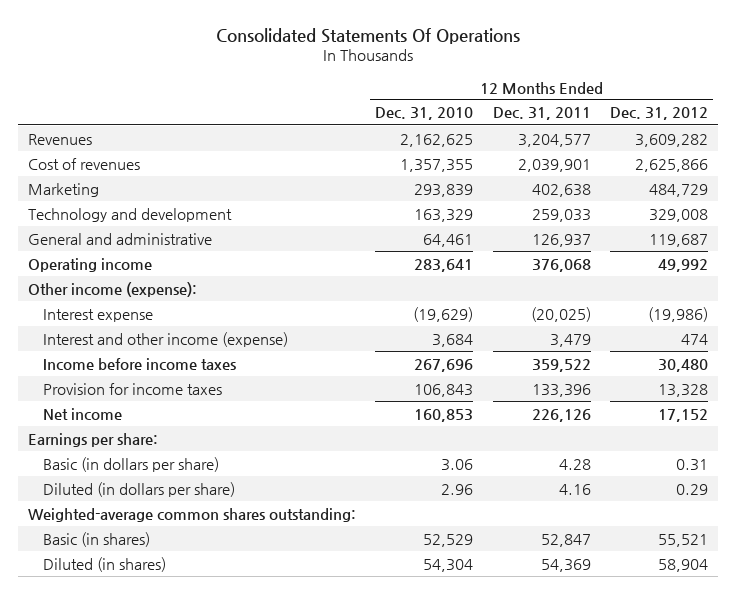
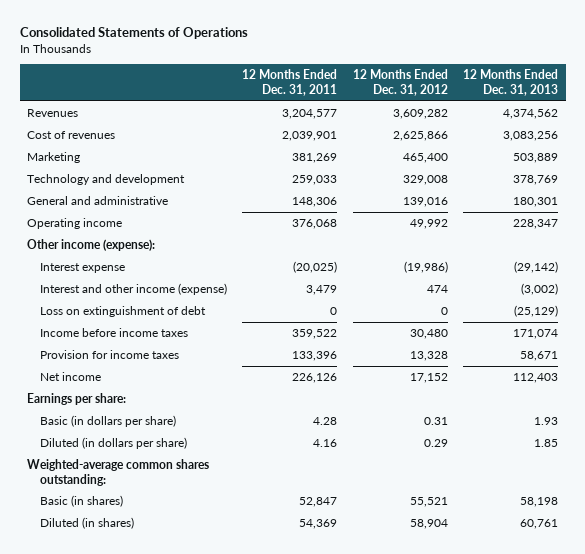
- Consolidated Statements Of Operations
+ Consolidated Statements of Operations
- | 12 Months Ended Dec. 31, 2010 | 12 Months Ended Dec. 31, 2011 | 12 Months Ended Dec. 31, 2012
+ | 12 Months Ended Dec. 31, 2011 | 12 Months Ended Dec. 31, 2012 | 12 Months Ended Dec. 31, 2013
- Marketing | 293,839 | 402,638 | 484,729
+ Marketing | 381,269 | 465,400 | 503,889
- General and administrative | 64,461 | 126,937 | 119,687
+ General and administrative | 148,306 | 139,016 | 180,301
+ Loss on extinguishment of debt | 0 | 0 | (25,129)

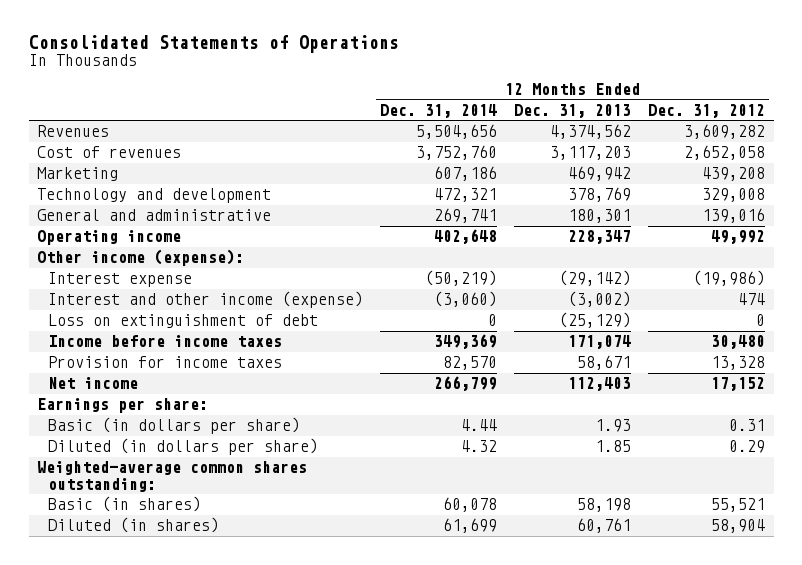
- | 12 Months Ended Dec. 31, 2011 | 12 Months Ended Dec. 31, 2012 | 12 Months Ended Dec. 31, 2013
+ | 12 Months Ended Dec. 31, 2014 | 12 Months Ended Dec. 31, 2013 | 12 Months Ended Dec. 31, 2012
- Cost of revenues | 2,039,901 | 2,625,866 | 3,083,256
- Marketing | 381,269 | 465,400 | 503,889
+ Cost of revenues | 3,752,760 | 3,117,203 | 2,652,058
+ Marketing | 607,186 | 469,942 | 439,208

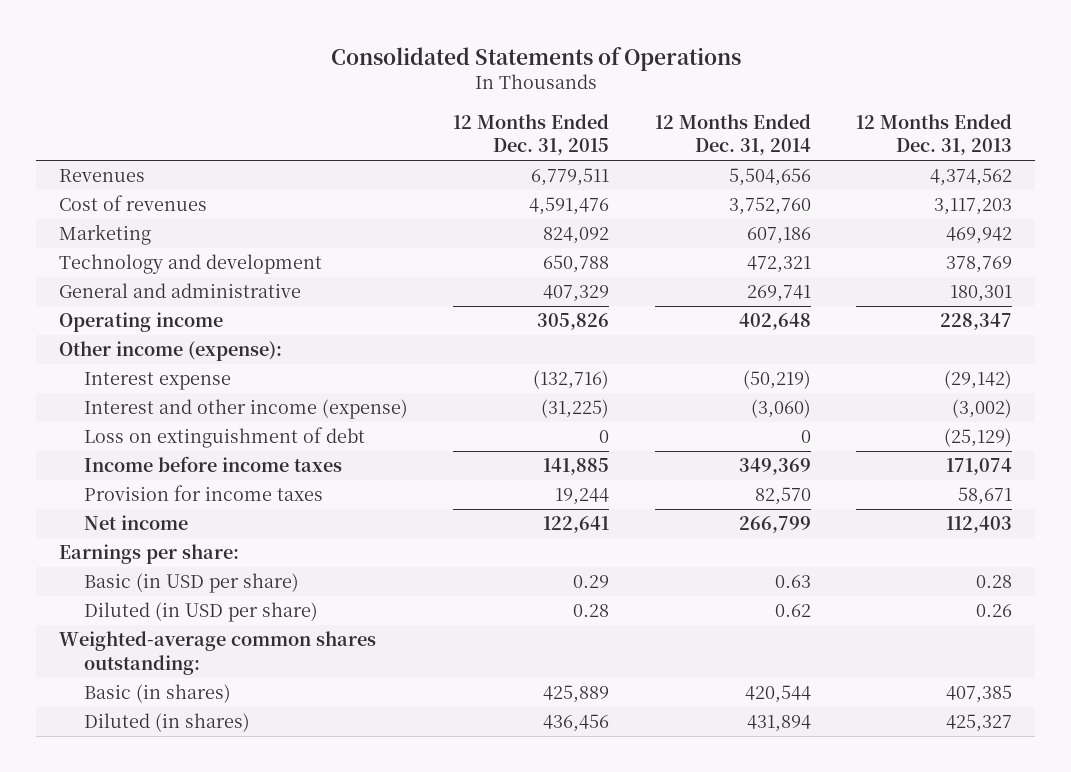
- | 12 Months Ended Dec. 31, 2014 | 12 Months Ended Dec. 31, 2013 | 12 Months Ended Dec. 31, 2012
+ | 12 Months Ended Dec. 31, 2015 | 12 Months Ended Dec. 31, 2014 | 12 Months Ended Dec. 31, 2013
- Basic (in dollars per share) | 4.44 | 1.93 | 0.31
- Diluted (in dollars per share) | 4.32 | 1.85 | 0.29
+ Basic (in USD per share) | 0.29 | 0.63 | 0.28
+ Diluted (in USD per share) | 0.28 | 0.62 | 0.26
- Basic (in shares) | 60,078 | 58,198 | 55,521
- Diluted (in shares) | 61,699 | 60,761 | 58,904
+ Basic (in shares) | 425,889 | 420,544 | 407,385
+ Diluted (in shares) | 436,456 | 431,894 | 425,327

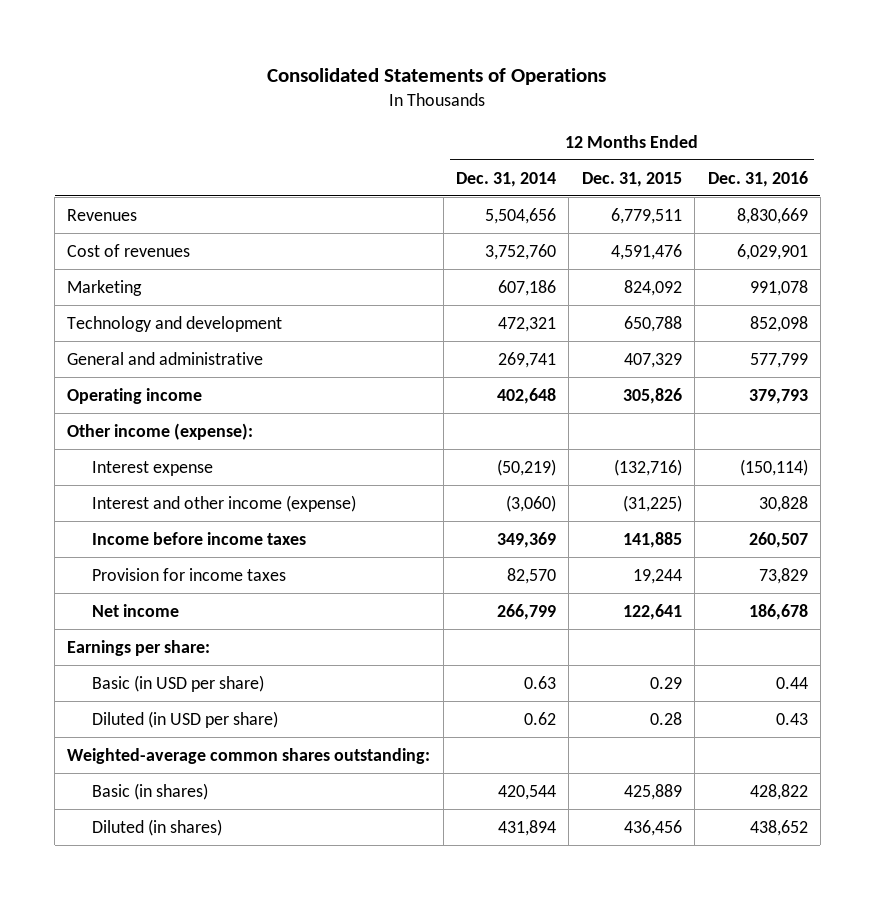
- | 12 Months Ended Dec. 31, 2015 | 12 Months Ended Dec. 31, 2014 | 12 Months Ended Dec. 31, 2013
+ | 12 Months Ended Dec. 31, 2014 | 12 Months Ended Dec. 31, 2015 | 12 Months Ended Dec. 31, 2016
- Loss on extinguishment of debt | 0 | 0 | (25,129)

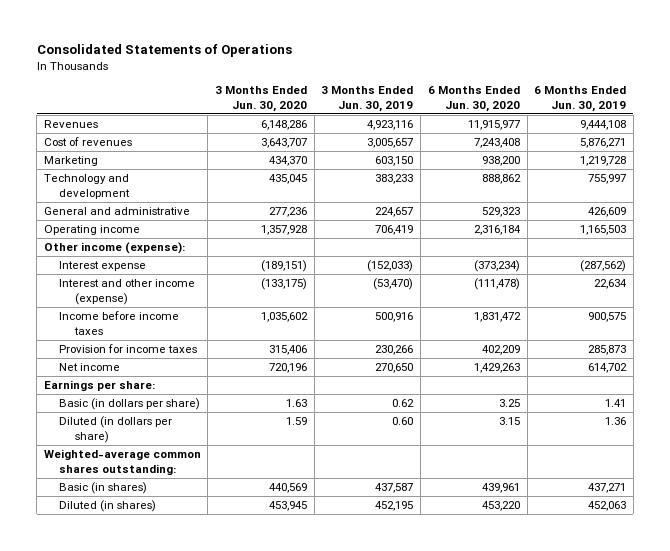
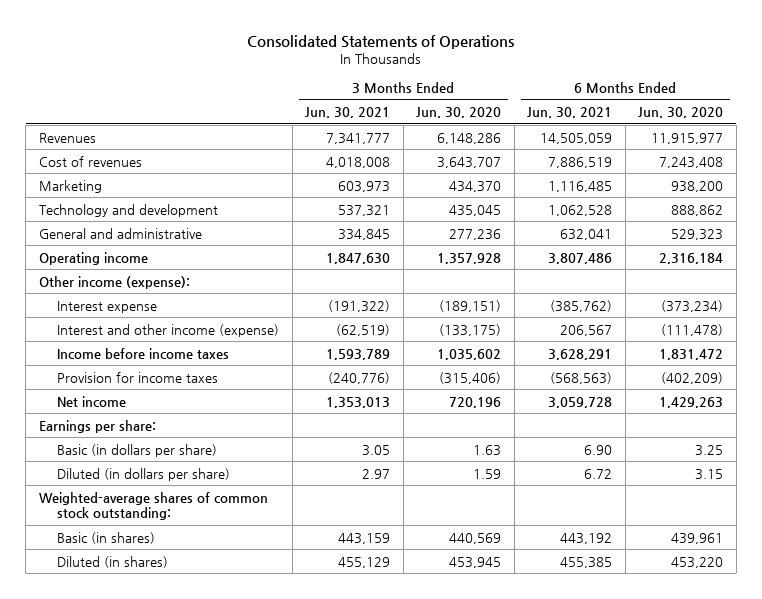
- | 3 Months Ended Jun. 30, 2020 | 3 Months Ended Jun. 30, 2019 | 6 Months Ended Jun. 30, 2020 | 6 Months Ended Jun. 30, 2019
+ | 3 Months Ended Jun. 30, 2021 | 3 Months Ended Jun. 30, 2020 | 6 Months Ended Jun. 30, 2021 | 6 Months Ended Jun. 30, 2020
- Provision for income taxes | 315,406 | 230,266 | 402,209 | 285,873
+ Provision for income taxes | (240,776) | (315,406) | (568,563) | (402,209)
- Weighted-average common shares outstanding:
+ Weighted-average shares of common stock outstanding:

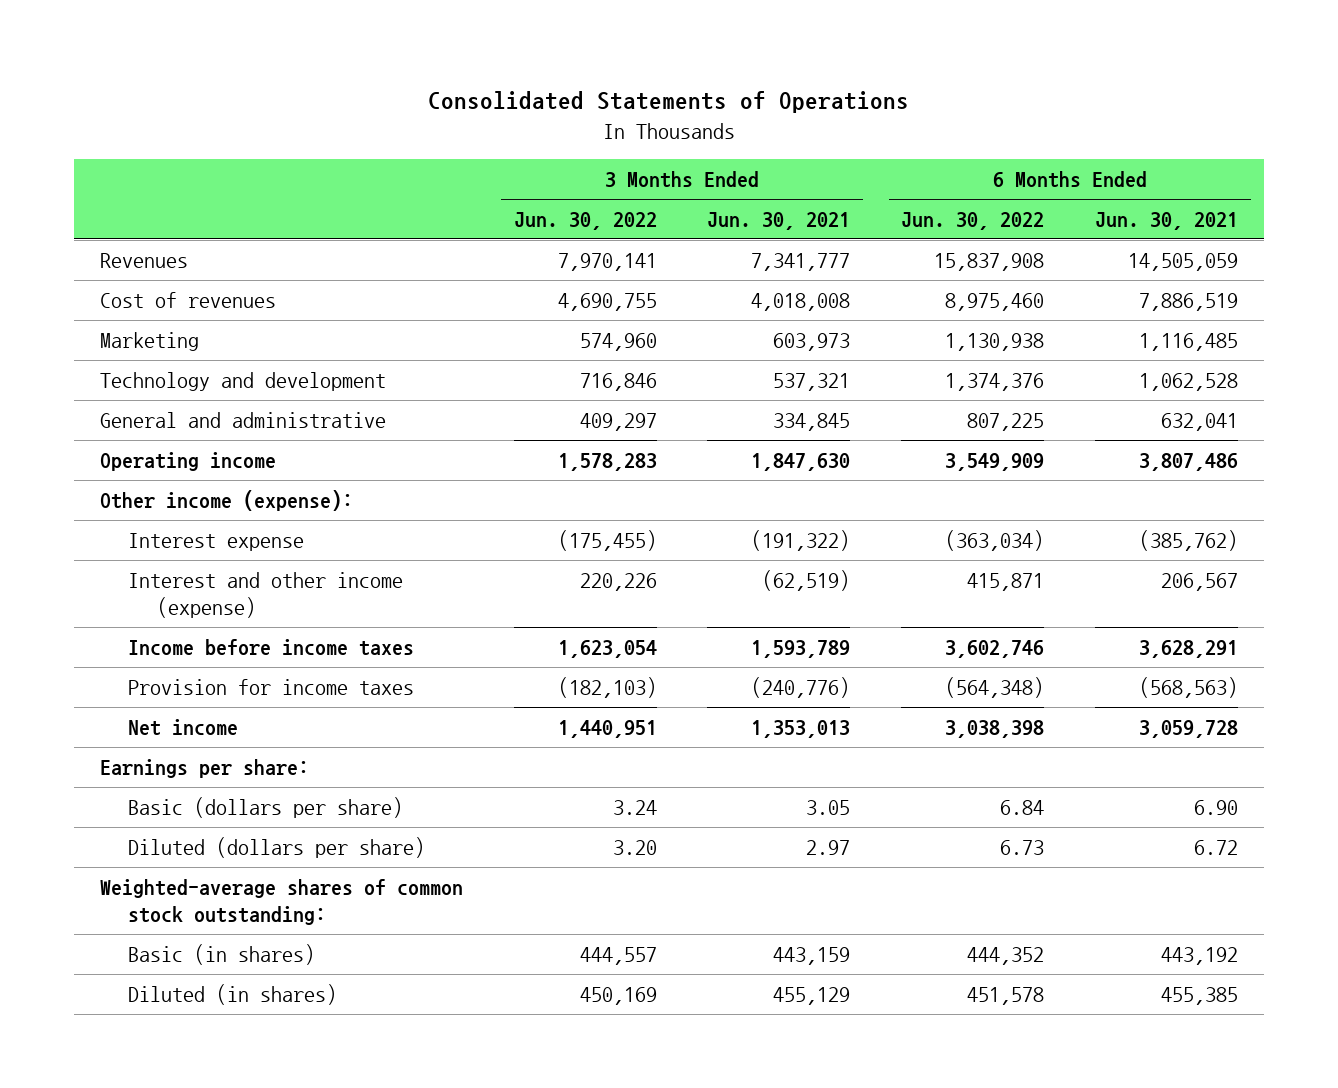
- | 3 Months Ended Jun. 30, 2021 | 3 Months Ended Jun. 30, 2020 | 6 Months Ended Jun. 30, 2021 | 6 Months Ended Jun. 30, 2020
+ | 3 Months Ended Jun. 30, 2022 | 3 Months Ended Jun. 30, 2021 | 6 Months Ended Jun. 30, 2022 | 6 Months Ended Jun. 30, 2021
- Basic (in dollars per share) | 3.05 | 1.63 | 6.90 | 3.25
- Diluted (in dollars per share) | 2.97 | 1.59 | 6.72 | 3.15
+ Basic (dollars per share) | 3.24 | 3.05 | 6.84 | 6.90
+ Diluted (dollars per share) | 3.20 | 2.97 | 6.73 | 6.72

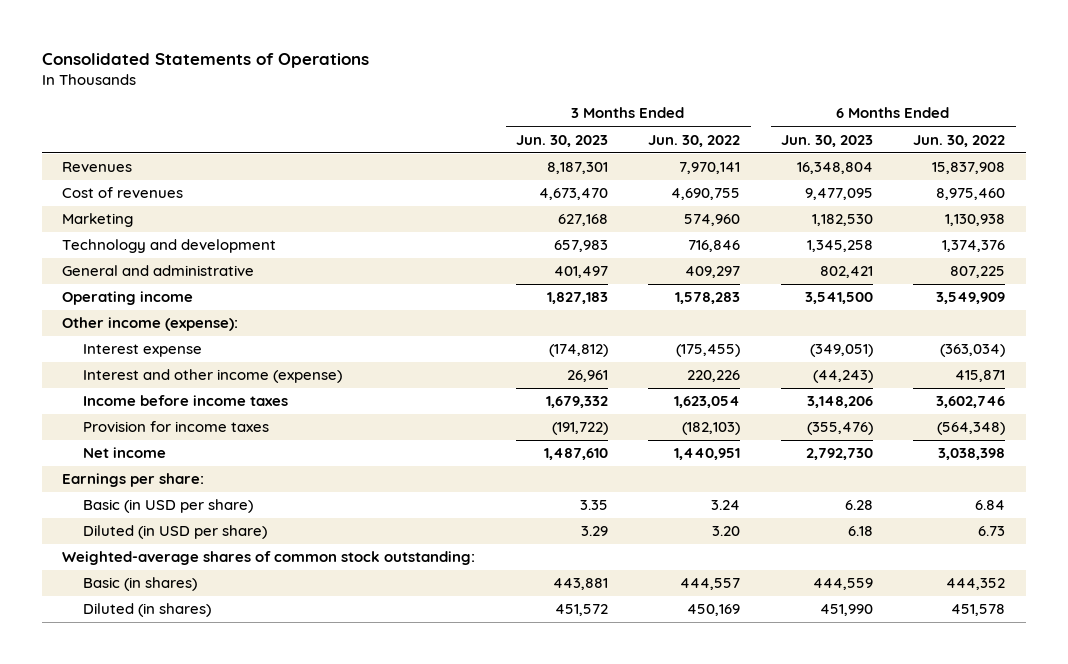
- | 3 Months Ended Jun. 30, 2022 | 3 Months Ended Jun. 30, 2021 | 6 Months Ended Jun. 30, 2022 | 6 Months Ended Jun. 30, 2021
+ | 3 Months Ended Jun. 30, 2023 | 3 Months Ended Jun. 30, 2022 | 6 Months Ended Jun. 30, 2023 | 6 Months Ended Jun. 30, 2022
- Basic (dollars per share) | 3.24 | 3.05 | 6.84 | 6.90
- Diluted (dollars per share) | 3.20 | 2.97 | 6.73 | 6.72
+ Basic (in USD per share) | 3.35 | 3.24 | 6.28 | 6.84
+ Diluted (in USD per share) | 3.29 | 3.20 | 6.18 | 6.73

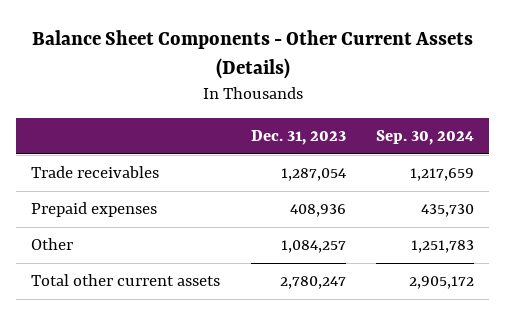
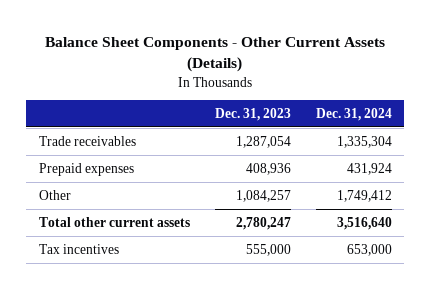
- | Dec. 31, 2023 | Sep. 30, 2024
+ | Dec. 31, 2023 | Dec. 31, 2024
+ Tax incentives | 555,000 | 653,000

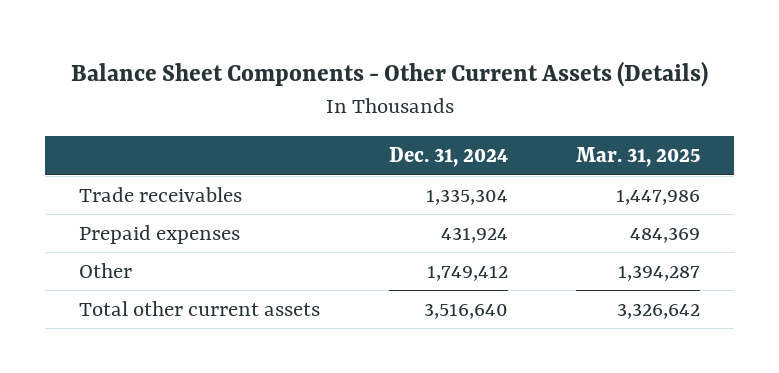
- | Dec. 31, 2023 | Dec. 31, 2024
+ | Dec. 31, 2024 | Mar. 31, 2025
- Tax incentives | 555,000 | 653,000

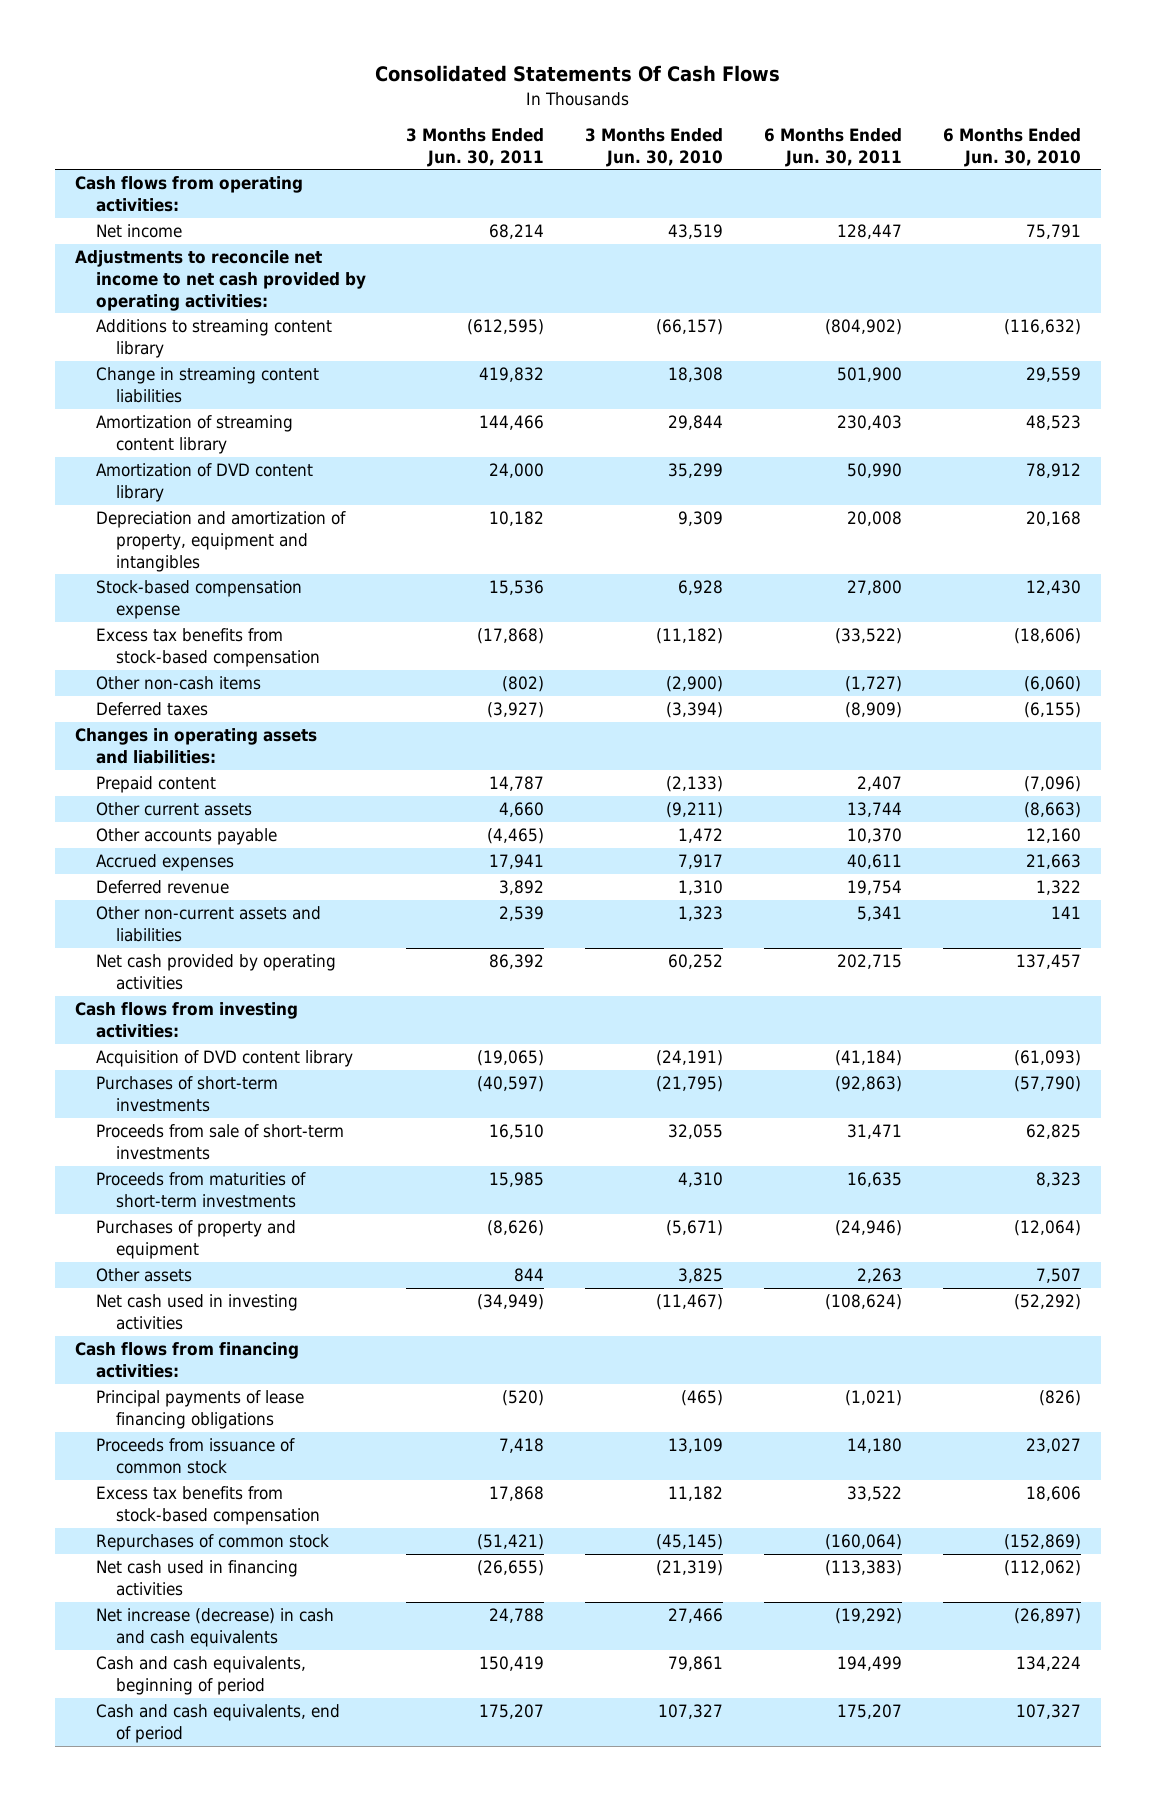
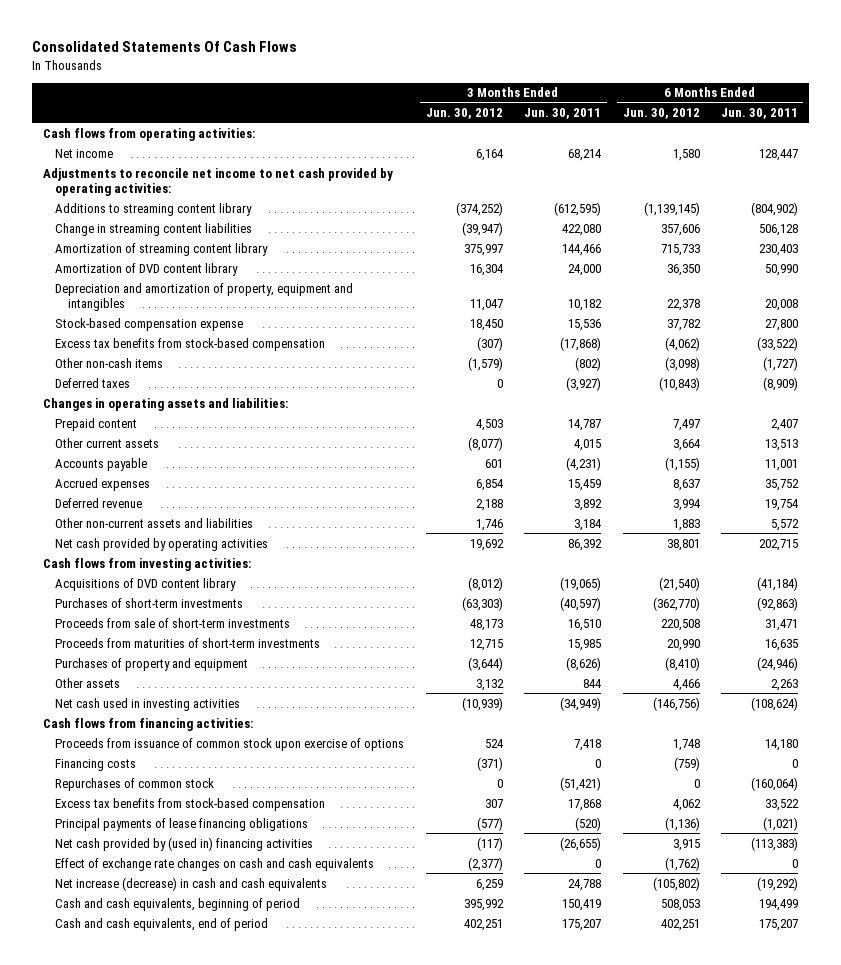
- | 3 Months Ended Jun. 30, 2011 | 3 Months Ended Jun. 30, 2010 | 6 Months Ended Jun. 30, 2011 | 6 Months Ended Jun. 30, 2010
+ | 3 Months Ended Jun. 30, 2012 | 3 Months Ended Jun. 30, 2011 | 6 Months Ended Jun. 30, 2012 | 6 Months Ended Jun. 30, 2011
- Change in streaming content liabilities | 419,832 | 18,308 | 501,900 | 29,559
+ Change in streaming content liabilities | (39,947) | 422,080 | 357,606 | 506,128
- Other current assets | 4,660 | (9,211) | 13,744 | (8,663)
- Other accounts payable | (4,465) | 1,472 | 10,370 | 12,160
- Accrued expenses | 17,941 | 7,917 | 40,611 | 21,663
+ Other current assets | (8,077) | 4,015 | 3,664 | 13,513
+ Accounts payable | 601 | (4,231) | (1,155) | 11,001
+ Accrued expenses | 6,854 | 15,459 | 8,637 | 35,752
- Other non-current assets and liabilities | 2,539 | 1,323 | 5,341 | 141
+ Other non-current assets and liabilities | 1,746 | 3,184 | 1,883 | 5,572
- Acquisition of DVD content library | (19,065) | (24,191) | (41,184) | (61,093)
+ Acquisitions of DVD content library | (8,012) | (19,065) | (21,540) | (41,184)
- Proceeds from issuance of common stock | 7,418 | 13,109 | 14,180 | 23,027
+ Proceeds from issuance of common stock upon exercise of options | 524 | 7,418 | 1,748 | 14,180
+ Financing costs | (371) | 0 | (759) | 0
- Net cash used in financing activities | (26,655) | (21,319) | (113,383) | (112,062)
moved down: Excess tax benefits from stock-based compensation | 307 | 17,868 | 4,062 | 33,522
moved down: Principal payments of lease financing obligations | (577) | (520) | (1,136) | (1,021)
+ Net cash provided by (used in) financing activities | (117) | (26,655) | 3,915 | (113,383)
+ Effect of exchange rate changes on cash and cash equivalents | (2,377) | 0 | (1,762) | 0

